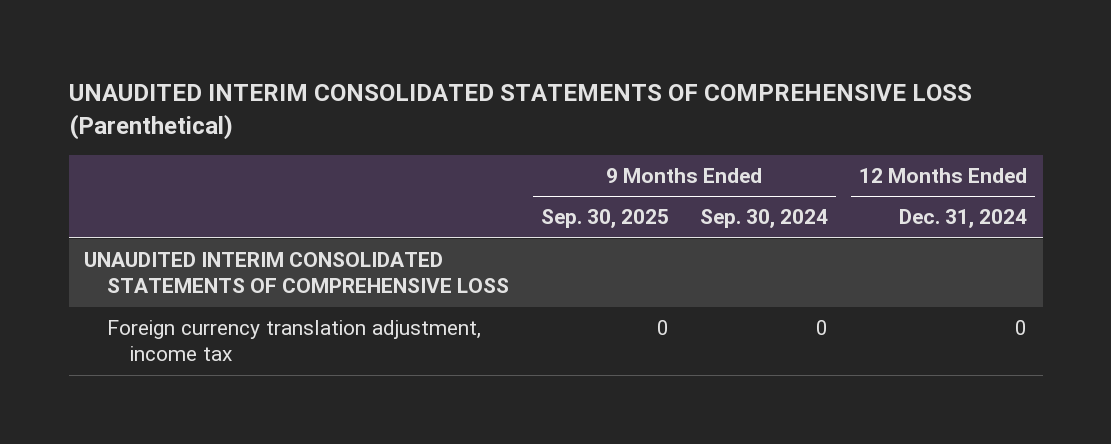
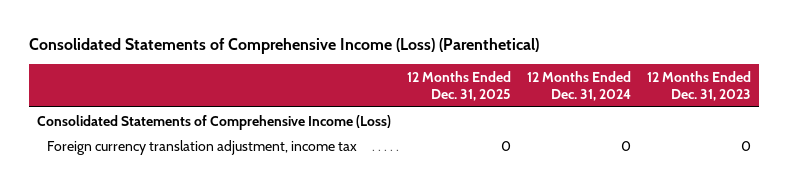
- UNAUDITED INTERIM CONSOLIDATED STATEMENTS OF COMPREHENSIVE LOSS (Parenthetical)
+ Consolidated Statements of Comprehensive Income (Loss) (Parenthetical)
- | 9 Months Ended Sep. 30, 2025 | 9 Months Ended Sep. 30, 2024 | 12 Months Ended Dec. 31, 2024
+ | 12 Months Ended Dec. 31, 2025 | 12 Months Ended Dec. 31, 2024 | 12 Months Ended Dec. 31, 2023
- UNAUDITED INTERIM CONSOLIDATED STATEMENTS OF COMPREHENSIVE LOSS
+ Consolidated Statements of Comprehensive Income (Loss)

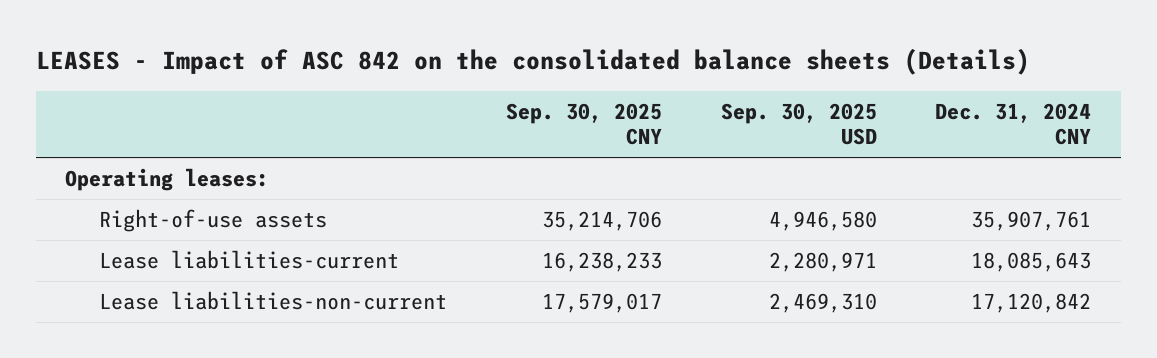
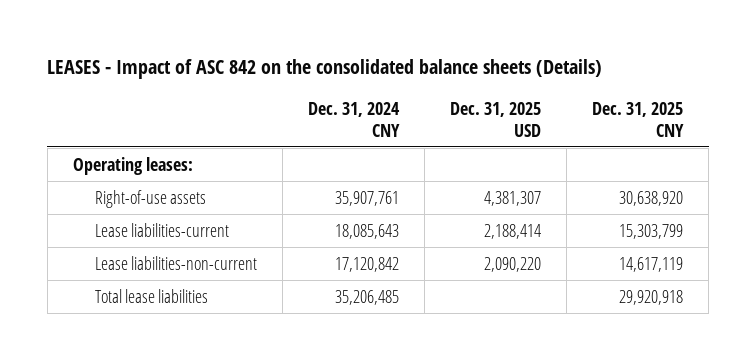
- | Sep. 30, 2025 CNY | Sep. 30, 2025 USD | Dec. 31, 2024 CNY
+ | Dec. 31, 2024 CNY | Dec. 31, 2025 USD | Dec. 31, 2025 CNY
+ Total lease liabilities | 35,206,485 | | 29,920,918

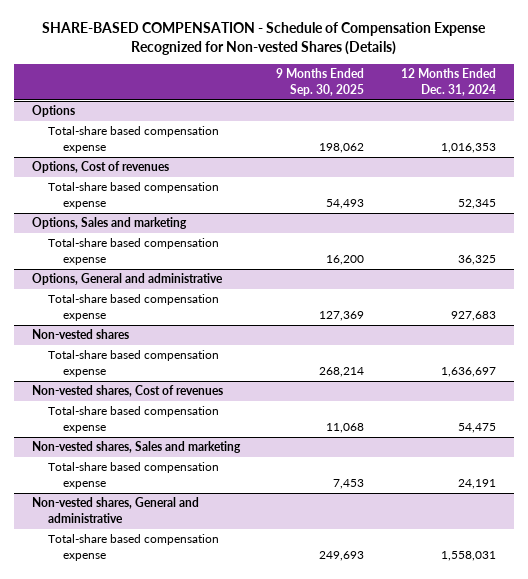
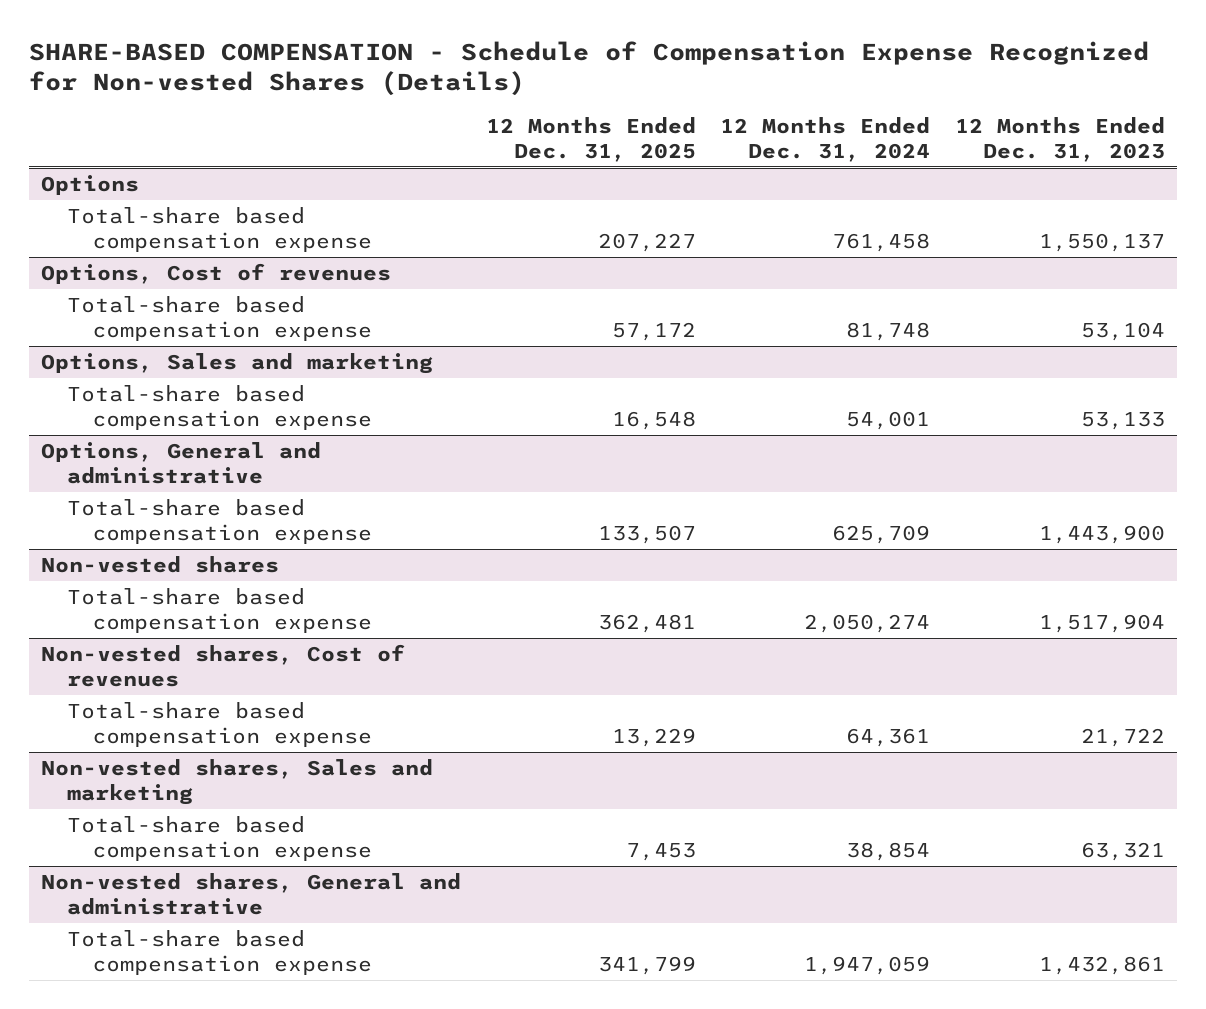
- | 9 Months Ended Sep. 30, 2025 | 12 Months Ended Dec. 31, 2024
+ | 12 Months Ended Dec. 31, 2025 | 12 Months Ended Dec. 31, 2024 | 12 Months Ended Dec. 31, 2023
@ Options
- Total-share based compensation expense | 198,062 | 1,016,353
+ Total-share based compensation expense | 207,227 | 761,458 | 1,550,137
@ Options, Cost of revenues
- Total-share based compensation expense | 54,493 | 52,345
+ Total-share based compensation expense | 57,172 | 81,748 | 53,104
@ Options, Sales and marketing
- Total-share based compensation expense | 16,200 | 36,325
+ Total-share based compensation expense | 16,548 | 54,001 | 53,133
@ Options, General and administrative
- Total-share based compensation expense | 127,369 | 927,683
+ Total-share based compensation expense | 133,507 | 625,709 | 1,443,900
@ Non-vested shares
- Total-share based compensation expense | 268,214 | 1,636,697
+ Total-share based compensation expense | 362,481 | 2,050,274 | 1,517,904
@ Non-vested shares, Cost of revenues
- Total-share based compensation expense | 11,068 | 54,475
+ Total-share based compensation expense | 13,229 | 64,361 | 21,722
@ Non-vested shares, Sales and marketing
- Total-share based compensation expense | 7,453 | 24,191
+ Total-share based compensation expense | 7,453 | 38,854 | 63,321
@ Non-vested shares, General and administrative
- Total-share based compensation expense | 249,693 | 1,558,031
+ Total-share based compensation expense | 341,799 | 1,947,059 | 1,432,861

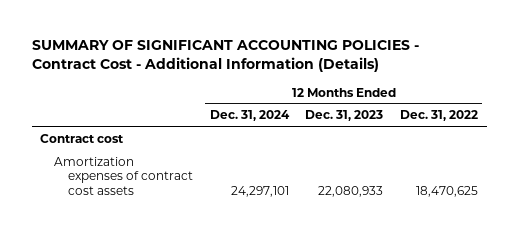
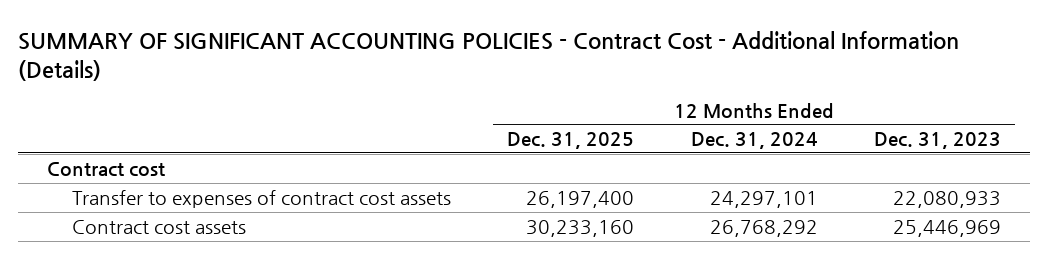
- | 12 Months Ended Dec. 31, 2024 | 12 Months Ended Dec. 31, 2023 | 12 Months Ended Dec. 31, 2022
+ | 12 Months Ended Dec. 31, 2025 | 12 Months Ended Dec. 31, 2024 | 12 Months Ended Dec. 31, 2023
- Amortization expenses of contract cost assets | 24,297,101 | 22,080,933 | 18,470,625
+ Transfer to expenses of contract cost assets | 26,197,400 | 24,297,101 | 22,080,933
+ Contract cost assets | 30,233,160 | 26,768,292 | 25,446,969

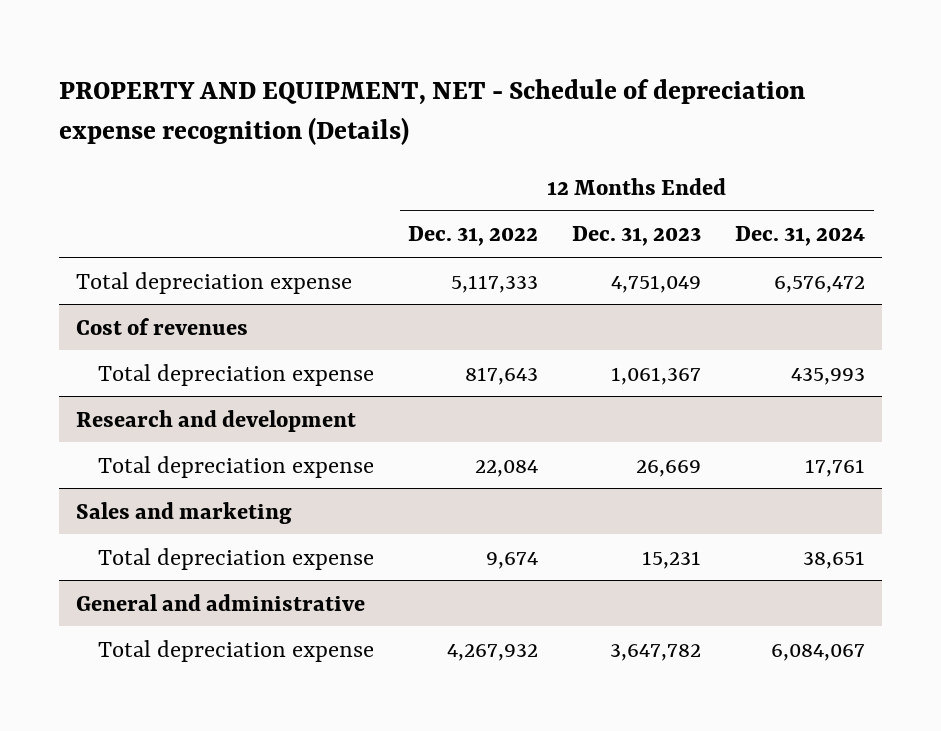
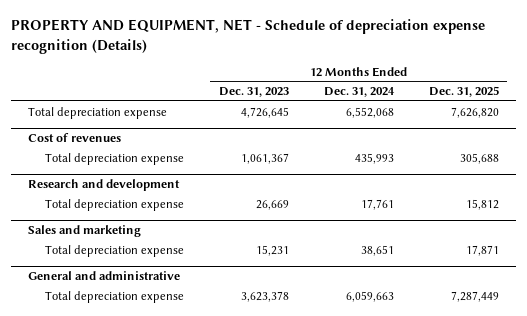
- | 12 Months Ended Dec. 31, 2022 | 12 Months Ended Dec. 31, 2023 | 12 Months Ended Dec. 31, 2024
+ | 12 Months Ended Dec. 31, 2023 | 12 Months Ended Dec. 31, 2024 | 12 Months Ended Dec. 31, 2025
- Total depreciation expense | 5,117,333 | 4,751,049 | 6,576,472
+ Total depreciation expense | 4,726,645 | 6,552,068 | 7,626,820
@ General and administrative
- Total depreciation expense | 4,267,932 | 3,647,782 | 6,084,067
+ Total depreciation expense | 3,623,378 | 6,059,663 | 7,287,449

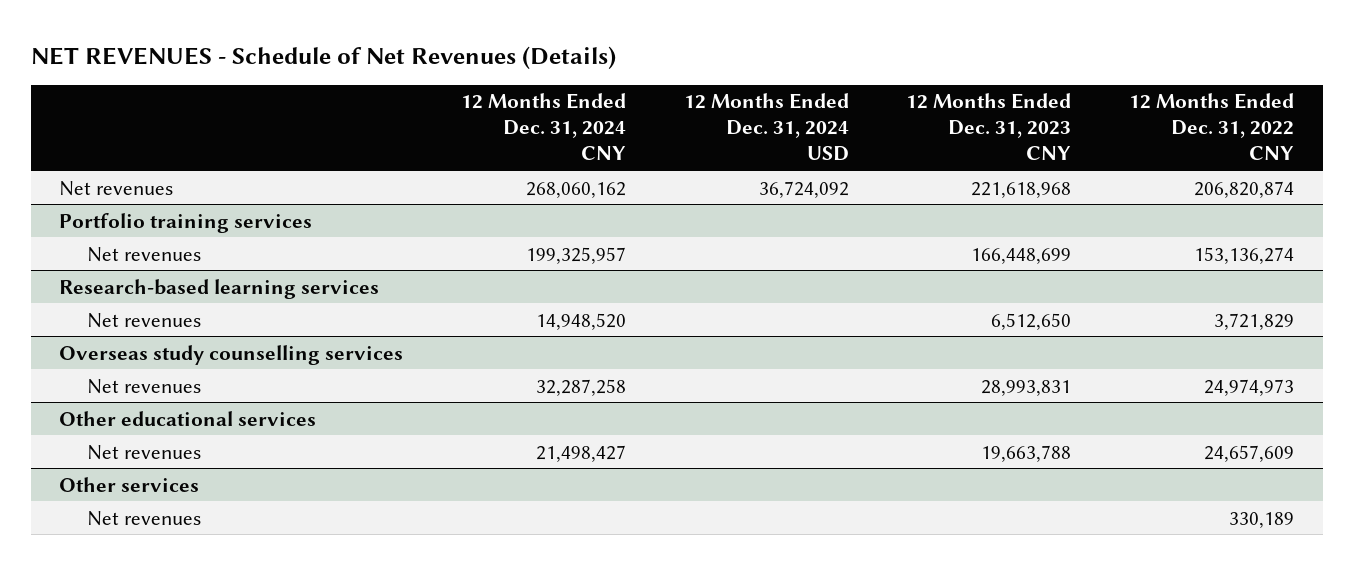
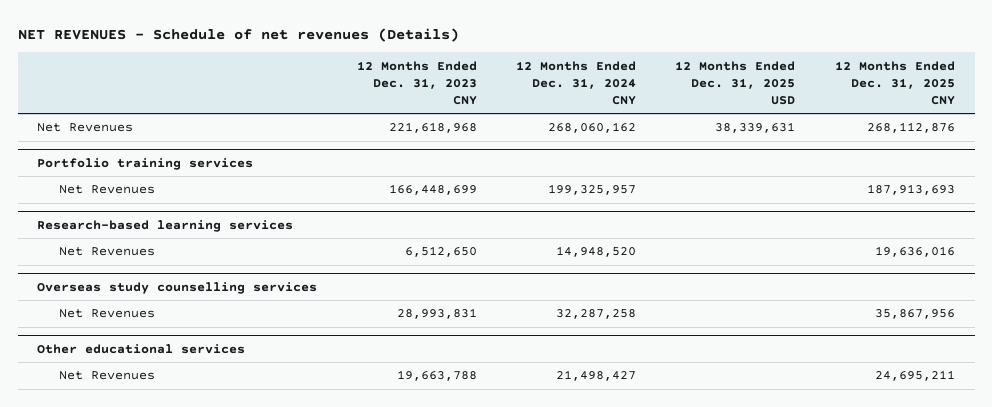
- NET REVENUES - Schedule of Net Revenues (Details)
+ NET REVENUES - Schedule of net revenues (Details)
- | 12 Months Ended Dec. 31, 2024 CNY | 12 Months Ended Dec. 31, 2024 USD | 12 Months Ended Dec. 31, 2023 CNY | 12 Months Ended Dec. 31, 2022 CNY
+ | 12 Months Ended Dec. 31, 2023 CNY | 12 Months Ended Dec. 31, 2024 CNY | 12 Months Ended Dec. 31, 2025 USD | 12 Months Ended Dec. 31, 2025 CNY
- Net revenues | 268,060,162 | 36,724,092 | 221,618,968 | 206,820,874
+ Net Revenues | 221,618,968 | 268,060,162 | 38,339,631 | 268,112,876
@ Portfolio training services
- Net revenues | 199,325,957 | | 166,448,699 | 153,136,274
+ Net Revenues | 166,448,699 | 199,325,957 | | 187,913,693
@ Research-based learning services
- Net revenues | 14,948,520 | | 6,512,650 | 3,721,829
+ Net Revenues | 6,512,650 | 14,948,520 | | 19,636,016
@ Overseas study counselling services
- Net revenues | 32,287,258 | | 28,993,831 | 24,974,973
+ Net Revenues | 28,993,831 | 32,287,258 | | 35,867,956
@ Other educational services
- Net revenues | 21,498,427 | | 19,663,788 | 24,657,609
- Other services
- Net revenues | | | | 330,189
@ Other educational services
+ Net Revenues | 19,663,788 | 21,498,427 | | 24,695,211

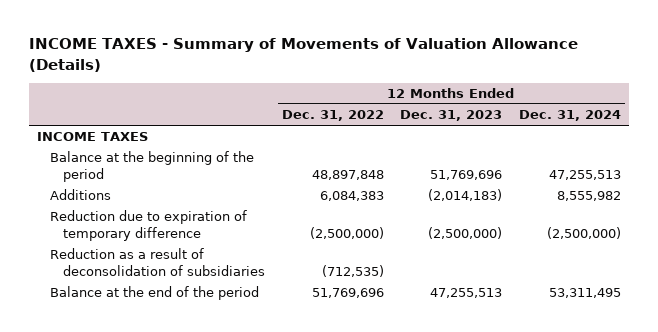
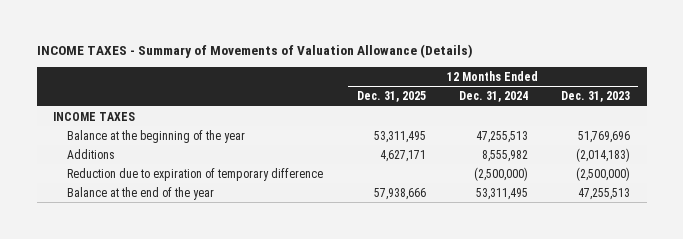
- | 12 Months Ended Dec. 31, 2022 | 12 Months Ended Dec. 31, 2023 | 12 Months Ended Dec. 31, 2024
+ | 12 Months Ended Dec. 31, 2025 | 12 Months Ended Dec. 31, 2024 | 12 Months Ended Dec. 31, 2023
- Balance at the beginning of the period | 48,897,848 | 51,769,696 | 47,255,513
+ Balance at the beginning of the year | 53,311,495 | 47,255,513 | 51,769,696
- Reduction as a result of deconsolidation of subsidiaries | (712,535) | |
- Balance at the end of the period | 51,769,696 | 47,255,513 | 53,311,495
+ Balance at the end of the year | 57,938,666 | 53,311,495 | 47,255,513

